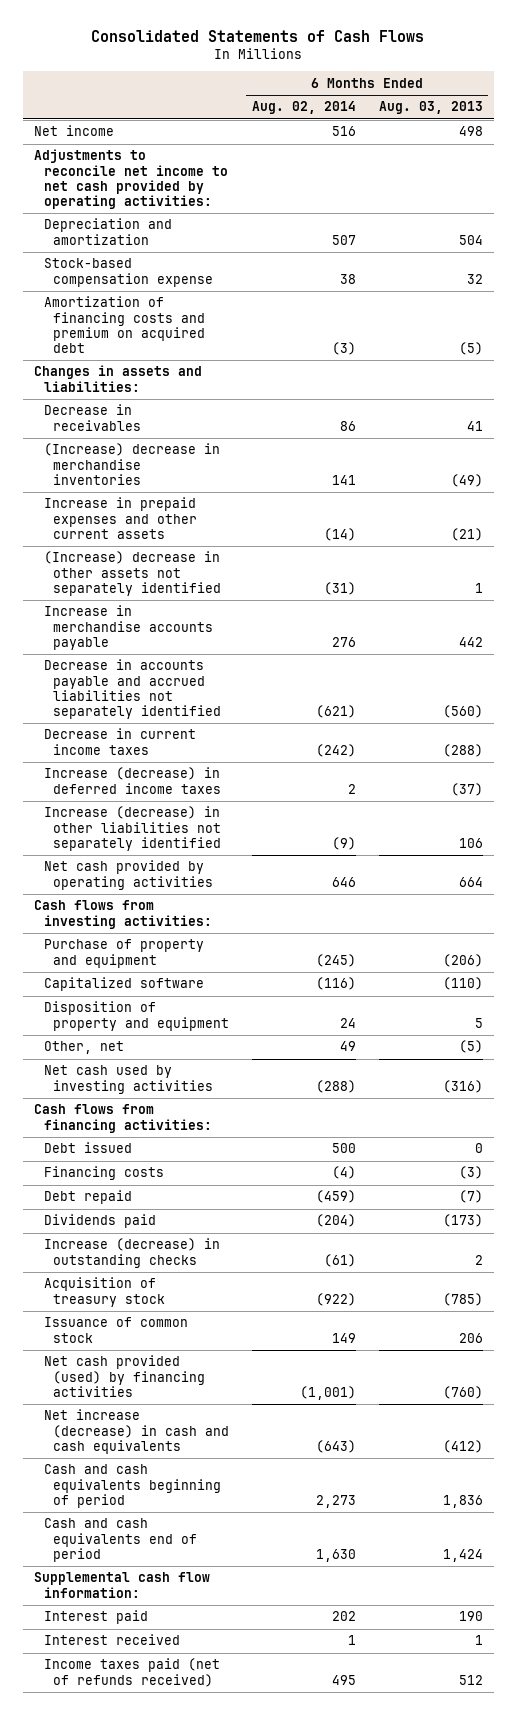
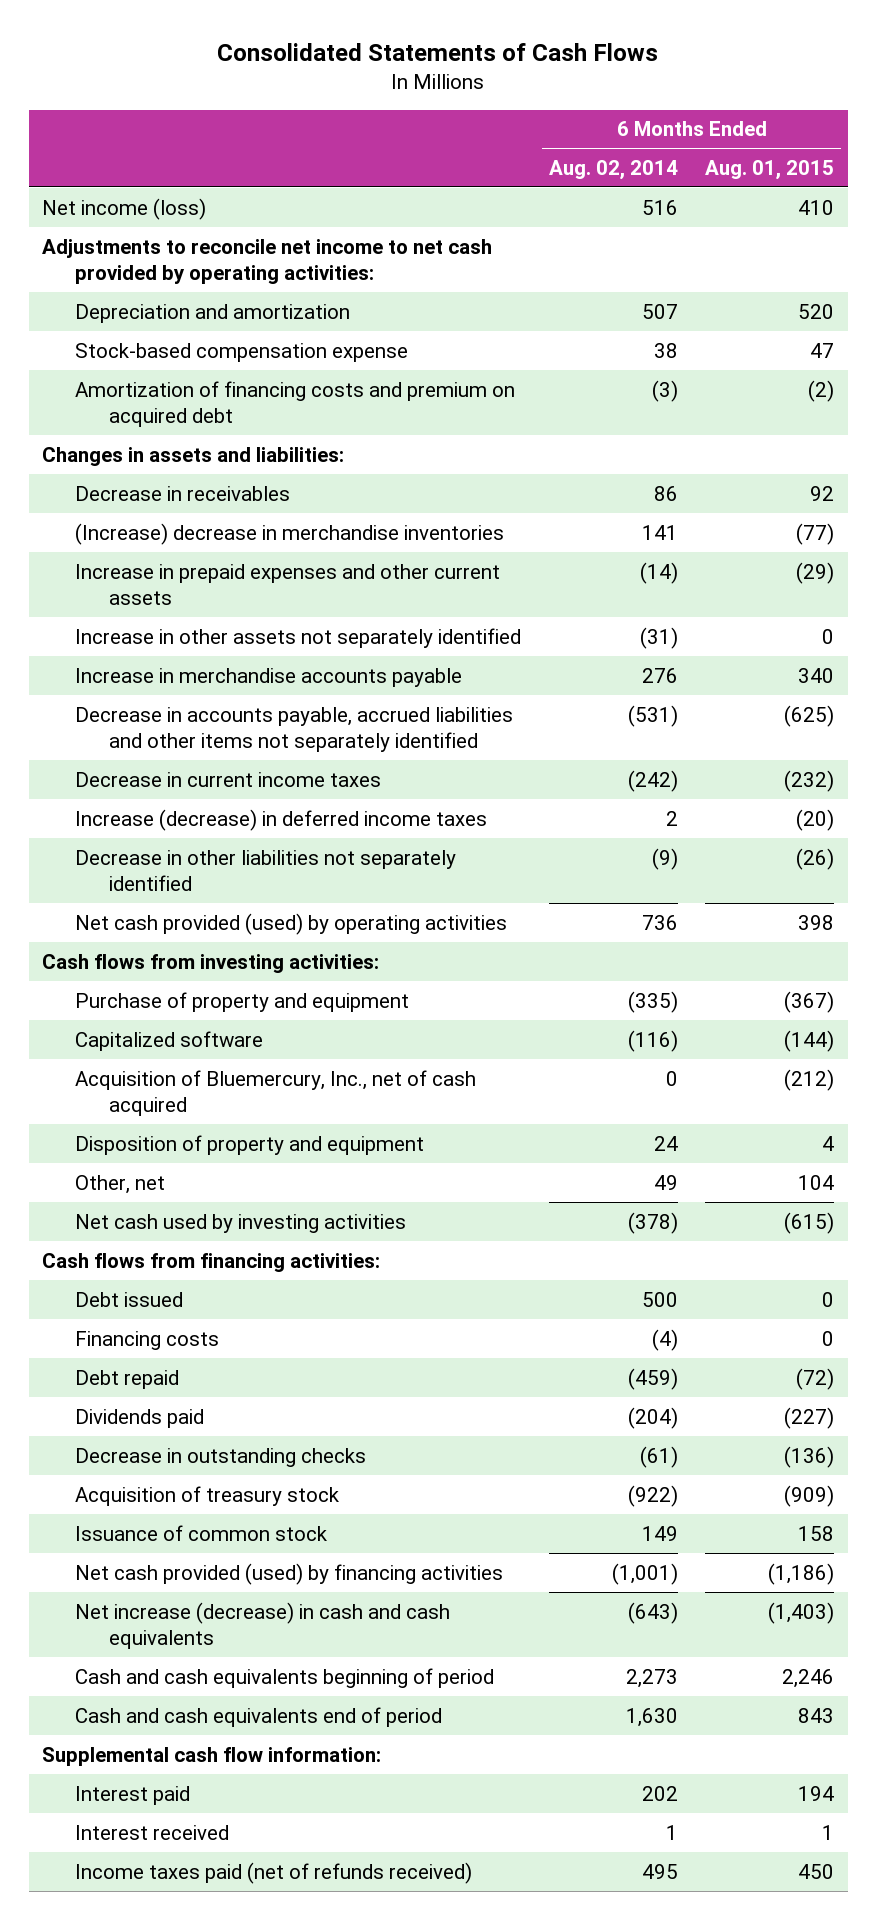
- | 6 Months Ended Aug. 02, 2014 | 6 Months Ended Aug. 03, 2013
+ | 6 Months Ended Aug. 02, 2014 | 6 Months Ended Aug. 01, 2015
- Net income | 516 | 498
+ Net income (loss) | 516 | 410
- (Increase) decrease in other assets not separately identified | (31) | 1
+ Increase in other assets not separately identified | (31) | 0
- Decrease in accounts payable and accrued liabilities not separately identified | (621) | (560)
+ Decrease in accounts payable, accrued liabilities and other items not separately identified | (531) | (625)
- Increase (decrease) in other liabilities not separately identified | (9) | 106
- Net cash provided by operating activities | 646 | 664
+ Decrease in other liabilities not separately identified | (9) | (26)
+ Net cash provided (used) by operating activities | 736 | 398
- Purchase of property and equipment | (245) | (206)
+ Purchase of property and equipment | (335) | (367)
+ Acquisition of Bluemercury, Inc., net of cash acquired | 0 | (212)
- Net cash used by investing activities | (288) | (316)
+ Net cash used by investing activities | (378) | (615)
- Increase (decrease) in outstanding checks | (61) | 2
+ Decrease in outstanding checks | (61) | (136)

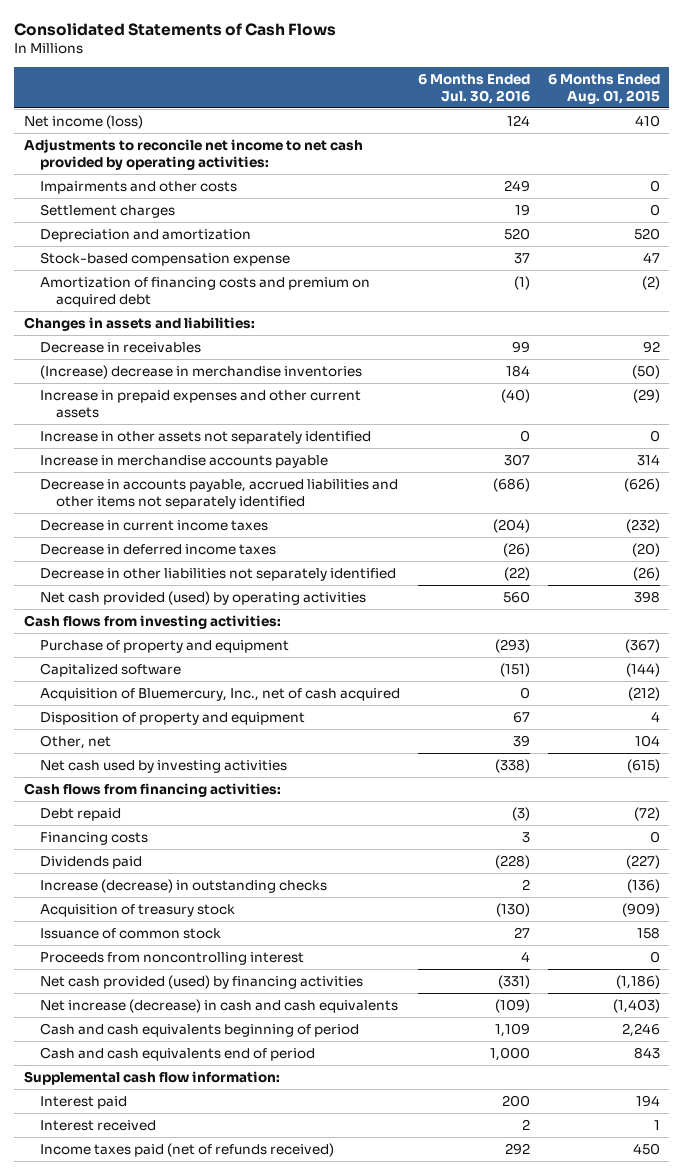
- | 6 Months Ended Aug. 02, 2014 | 6 Months Ended Aug. 01, 2015
+ | 6 Months Ended Jul. 30, 2016 | 6 Months Ended Aug. 01, 2015
+ Impairments and other costs | 249 | 0
+ Settlement charges | 19 | 0
- (Increase) decrease in merchandise inventories | 141 | (77)
+ (Increase) decrease in merchandise inventories | 184 | (50)
- Increase in merchandise accounts payable | 276 | 340
- Decrease in accounts payable, accrued liabilities and other items not separately identified | (531) | (625)
+ Increase in merchandise accounts payable | 307 | 314
+ Decrease in accounts payable, accrued liabilities and other items not separately identified | (686) | (626)
- Increase (decrease) in deferred income taxes | 2 | (20)
+ Decrease in deferred income taxes | (26) | (20)
- Debt issued | 500 | 0
moved down: Financing costs | 3 | 0
- Decrease in outstanding checks | (61) | (136)
+ Increase (decrease) in outstanding checks | 2 | (136)
+ Proceeds from noncontrolling interest | 4 | 0

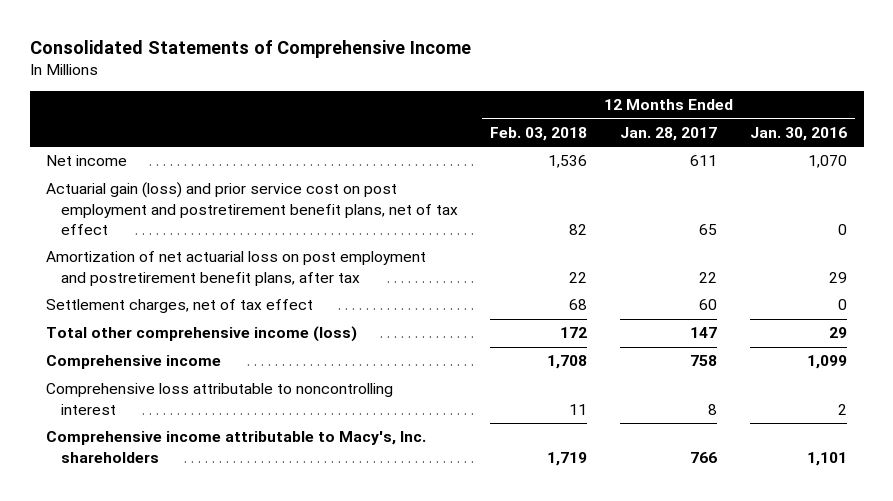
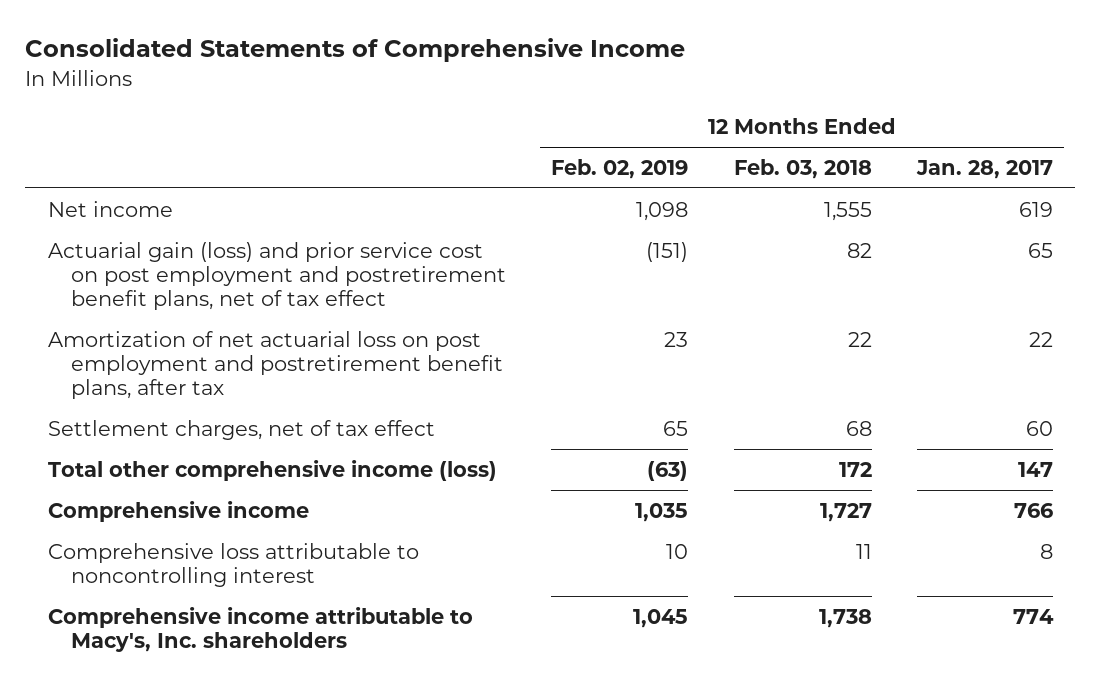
- | 12 Months Ended Feb. 03, 2018 | 12 Months Ended Jan. 28, 2017 | 12 Months Ended Jan. 30, 2016
+ | 12 Months Ended Feb. 02, 2019 | 12 Months Ended Feb. 03, 2018 | 12 Months Ended Jan. 28, 2017
- Net income | 1,536 | 611 | 1,070
+ Net income | 1,098 | 1,555 | 619
- Comprehensive income | 1,708 | 758 | 1,099
+ Comprehensive income | 1,035 | 1,727 | 766
- Comprehensive income attributable to Macy's, Inc. shareholders | 1,719 | 766 | 1,101
+ Comprehensive income attributable to Macy's, Inc. shareholders | 1,045 | 1,738 | 774

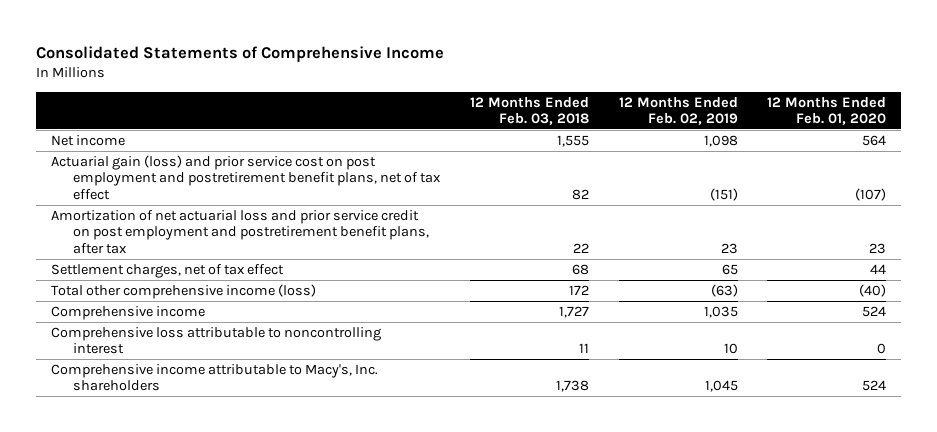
- | 12 Months Ended Feb. 02, 2019 | 12 Months Ended Feb. 03, 2018 | 12 Months Ended Jan. 28, 2017
+ | 12 Months Ended Feb. 03, 2018 | 12 Months Ended Feb. 02, 2019 | 12 Months Ended Feb. 01, 2020
- Amortization of net actuarial loss on post employment and postretirement benefit plans, after tax | 23 | 22 | 22
+ Amortization of net actuarial loss and prior service credit on post employment and postretirement benefit plans, after tax | 22 | 23 | 23

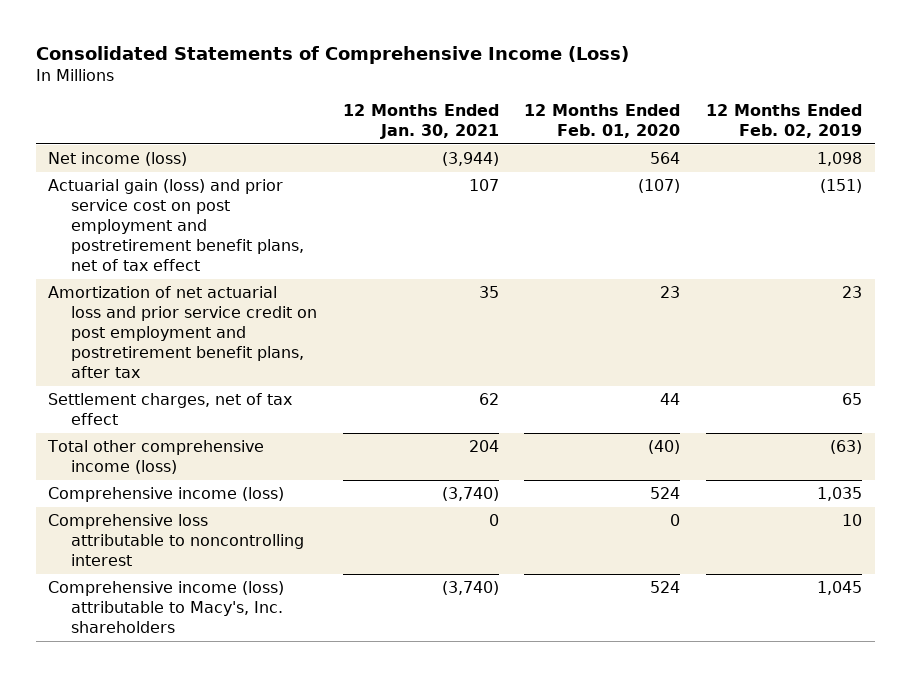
- Consolidated Statements of Comprehensive Income
+ Consolidated Statements of Comprehensive Income (Loss)
- | 12 Months Ended Feb. 03, 2018 | 12 Months Ended Feb. 02, 2019 | 12 Months Ended Feb. 01, 2020
+ | 12 Months Ended Jan. 30, 2021 | 12 Months Ended Feb. 01, 2020 | 12 Months Ended Feb. 02, 2019
- Net income | 1,555 | 1,098 | 564
+ Net income (loss) | (3,944) | 564 | 1,098
- Comprehensive income | 1,727 | 1,035 | 524
+ Comprehensive income (loss) | (3,740) | 524 | 1,035
- Comprehensive income attributable to Macy's, Inc. shareholders | 1,738 | 1,045 | 524
+ Comprehensive income (loss) attributable to Macy's, Inc. shareholders | (3,740) | 524 | 1,045

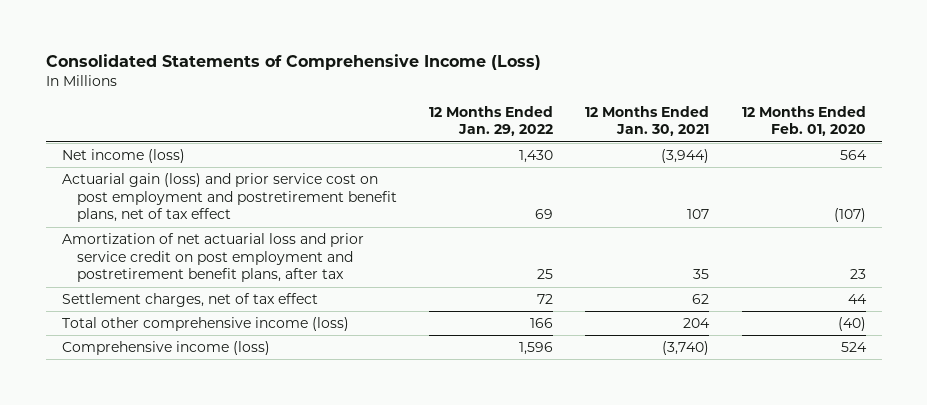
- | 12 Months Ended Jan. 30, 2021 | 12 Months Ended Feb. 01, 2020 | 12 Months Ended Feb. 02, 2019
+ | 12 Months Ended Jan. 29, 2022 | 12 Months Ended Jan. 30, 2021 | 12 Months Ended Feb. 01, 2020
- Comprehensive loss attributable to noncontrolling interest | 0 | 0 | 10
- Comprehensive income (loss) attributable to Macy's, Inc. shareholders | (3,740) | 524 | 1,045

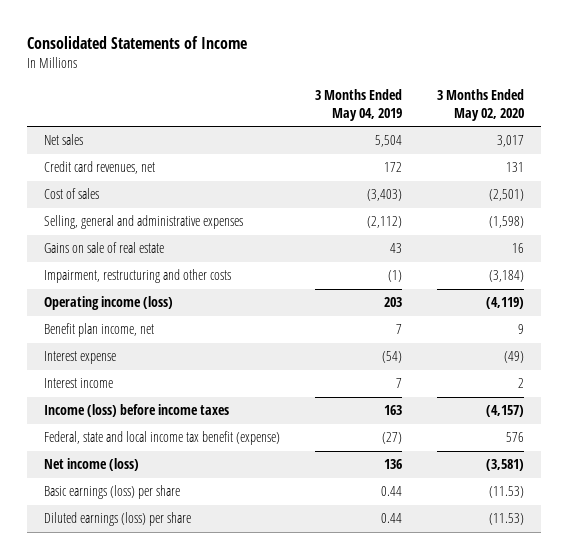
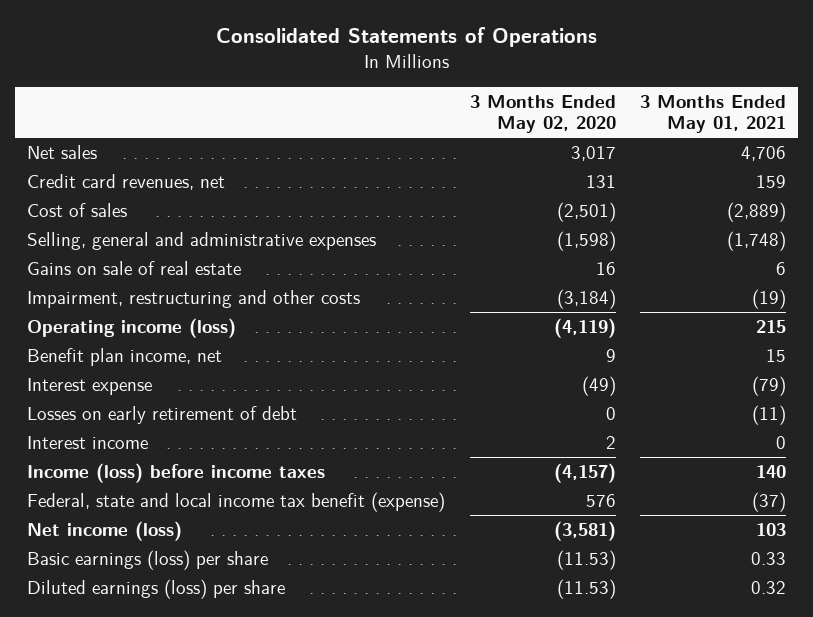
- Consolidated Statements of Income
+ Consolidated Statements of Operations
- | 3 Months Ended May 04, 2019 | 3 Months Ended May 02, 2020
+ | 3 Months Ended May 02, 2020 | 3 Months Ended May 01, 2021
+ Losses on early retirement of debt | 0 | (11)

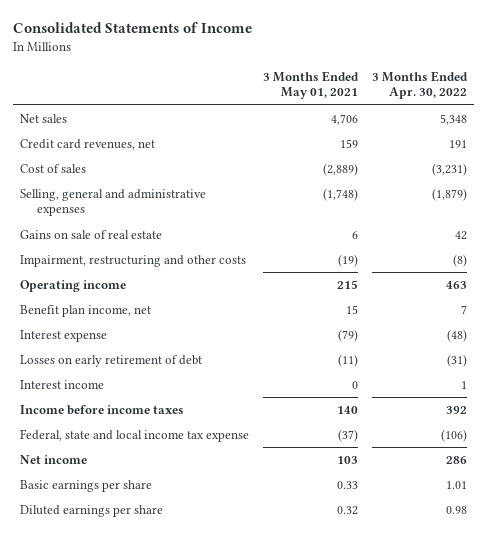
- Consolidated Statements of Operations
+ Consolidated Statements of Income
- | 3 Months Ended May 02, 2020 | 3 Months Ended May 01, 2021
+ | 3 Months Ended May 01, 2021 | 3 Months Ended Apr. 30, 2022
- Operating income (loss) | (4,119) | 215
+ Operating income | 215 | 463
- Income (loss) before income taxes | (4,157) | 140
- Federal, state and local income tax benefit (expense) | 576 | (37)
- Net income (loss) | (3,581) | 103
- Basic earnings (loss) per share | (11.53) | 0.33
- Diluted earnings (loss) per share | (11.53) | 0.32
+ Income before income taxes | 140 | 392
+ Federal, state and local income tax expense | (37) | (106)
+ Net income | 103 | 286
+ Basic earnings per share | 0.33 | 1.01
+ Diluted earnings per share | 0.32 | 0.98

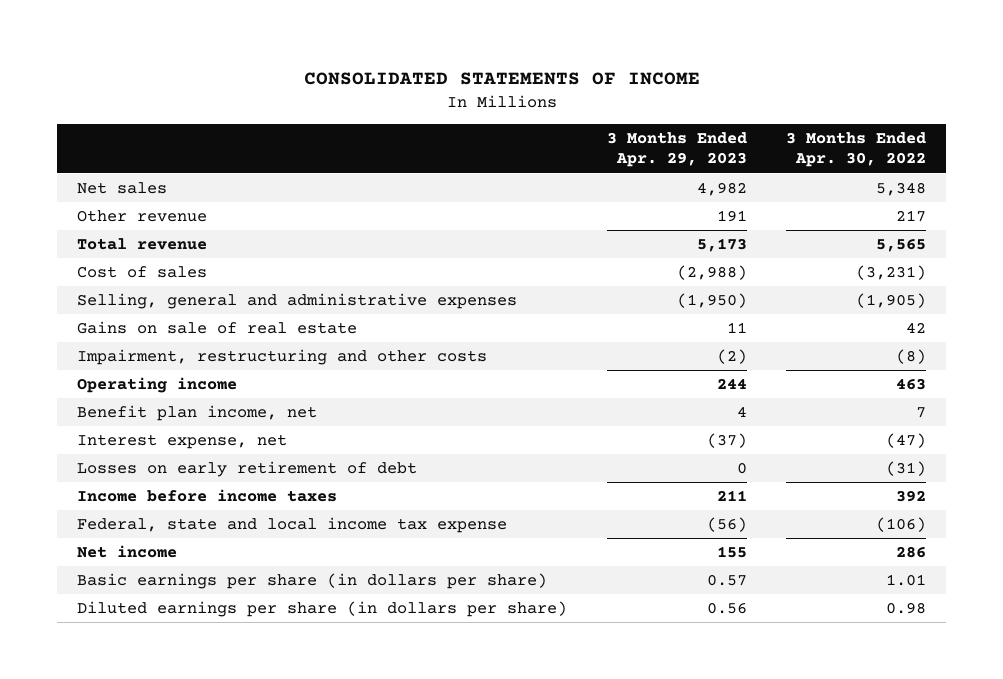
- Consolidated Statements of Income
+ CONSOLIDATED STATEMENTS OF INCOME
- | 3 Months Ended May 01, 2021 | 3 Months Ended Apr. 30, 2022
+ | 3 Months Ended Apr. 29, 2023 | 3 Months Ended Apr. 30, 2022
- Credit card revenues, net | 159 | 191
+ Other revenue | 191 | 217
+ Total revenue | 5,173 | 5,565
- Selling, general and administrative expenses | (1,748) | (1,879)
+ Selling, general and administrative expenses | (1,950) | (1,905)
- Interest expense | (79) | (48)
+ Interest expense, net | (37) | (47)
- Interest income | 0 | 1
- Basic earnings per share | 0.33 | 1.01
- Diluted earnings per share | 0.32 | 0.98
+ Basic earnings per share (in dollars per share) | 0.57 | 1.01
+ Diluted earnings per share (in dollars per share) | 0.56 | 0.98

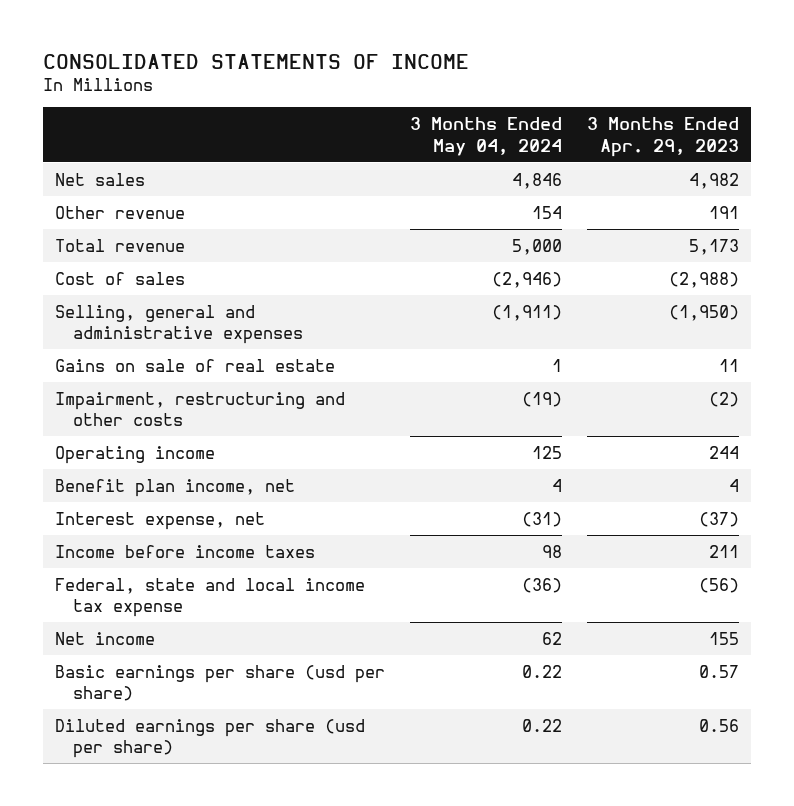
- | 3 Months Ended Apr. 29, 2023 | 3 Months Ended Apr. 30, 2022
+ | 3 Months Ended May 04, 2024 | 3 Months Ended Apr. 29, 2023
- Losses on early retirement of debt | 0 | (31)
- Basic earnings per share (in dollars per share) | 0.57 | 1.01
- Diluted earnings per share (in dollars per share) | 0.56 | 0.98
+ Basic earnings per share (usd per share) | 0.22 | 0.57
+ Diluted earnings per share (usd per share) | 0.22 | 0.56

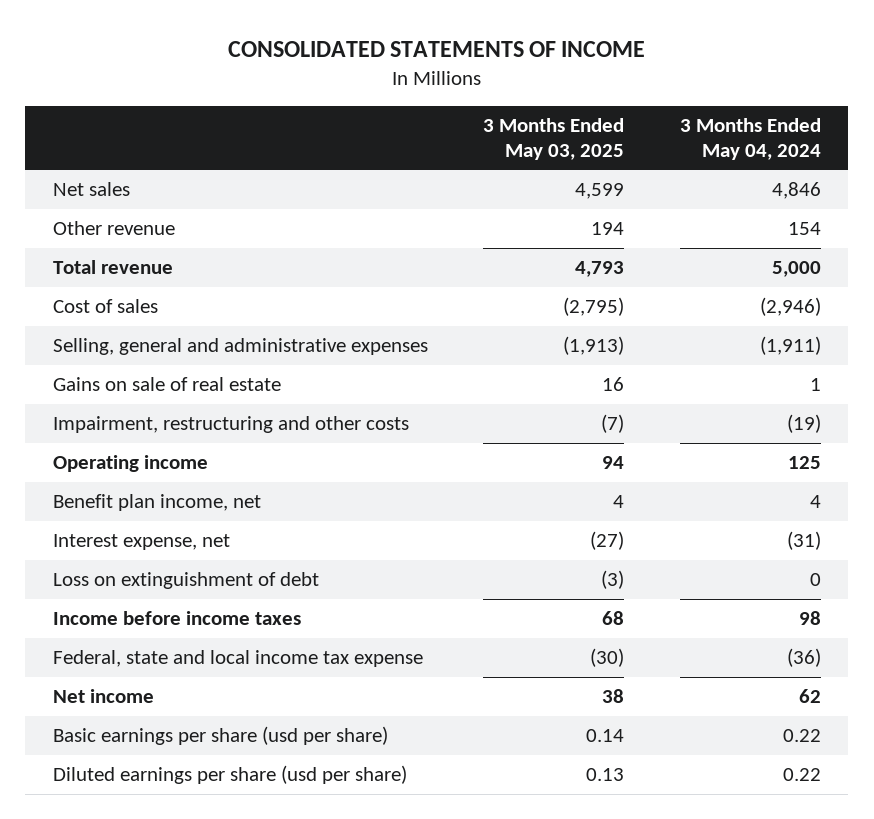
- | 3 Months Ended May 04, 2024 | 3 Months Ended Apr. 29, 2023
+ | 3 Months Ended May 03, 2025 | 3 Months Ended May 04, 2024
+ Loss on extinguishment of debt | (3) | 0

